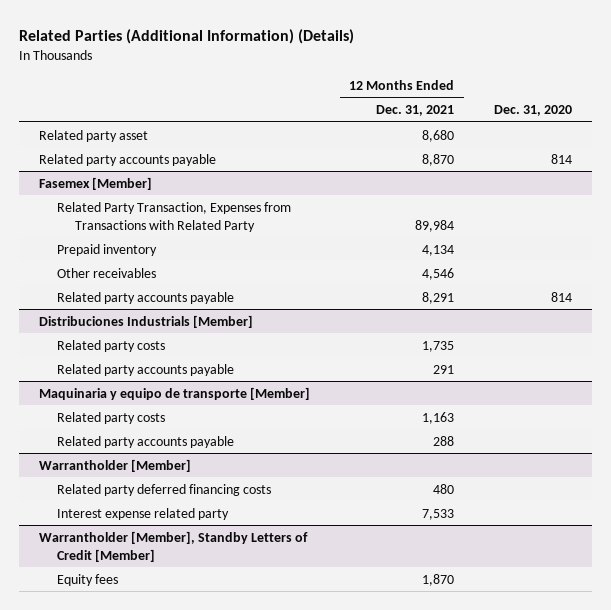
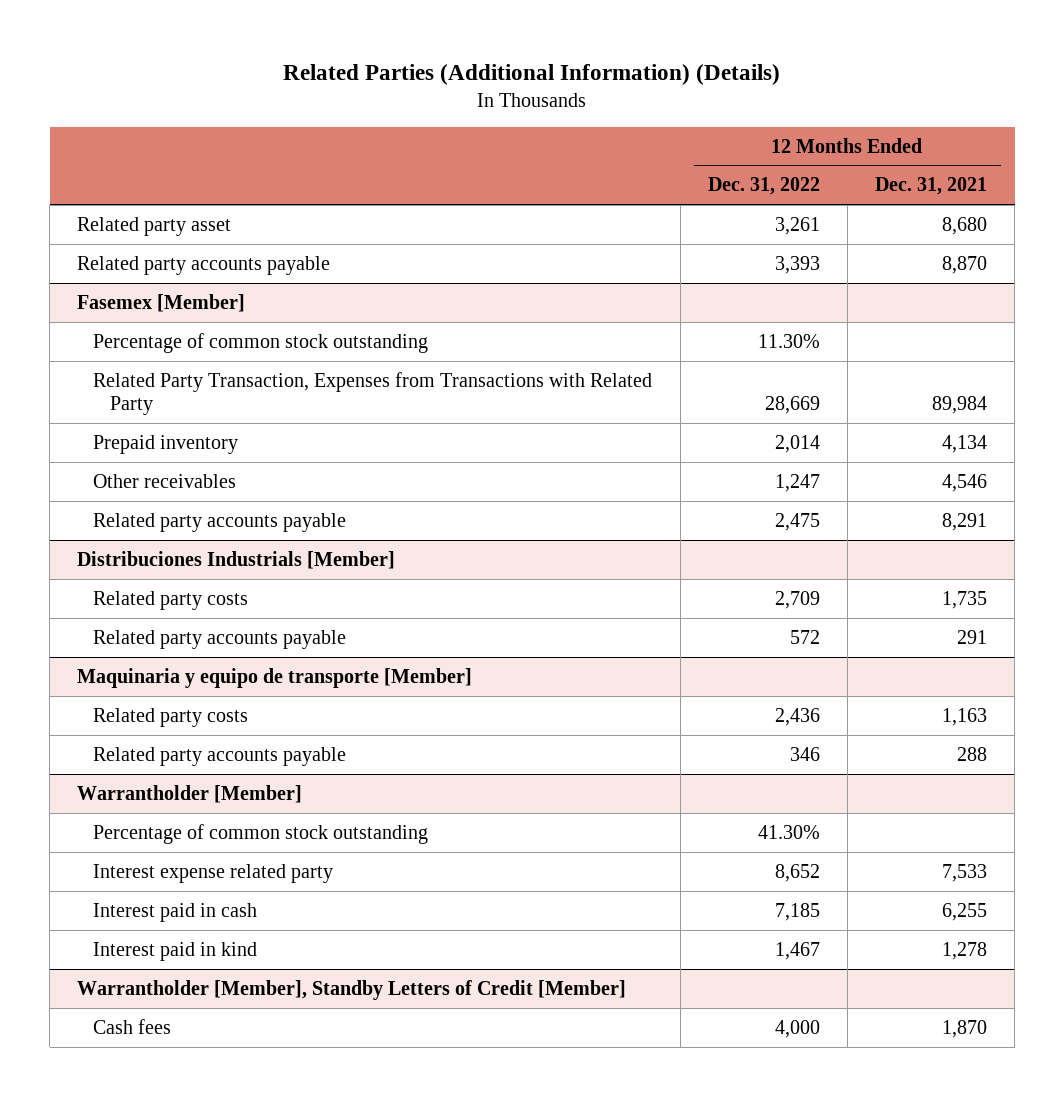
- | 12 Months Ended Dec. 31, 2021 | Dec. 31, 2020
+ | 12 Months Ended Dec. 31, 2022 | 12 Months Ended Dec. 31, 2021
@ Fasemex [Member]
+ Percentage of common stock outstanding | 11.30% |
@ Warrantholder [Member]
- Related party deferred financing costs | 480 |
+ Percentage of common stock outstanding | 41.30% |
+ Interest paid in cash | 7,185 | 6,255
+ Interest paid in kind | 1,467 | 1,278
@ Warrantholder [Member], Standby Letters of Credit [Member]
- Equity fees | 1,870 |
+ Cash fees | 4,000 | 1,870

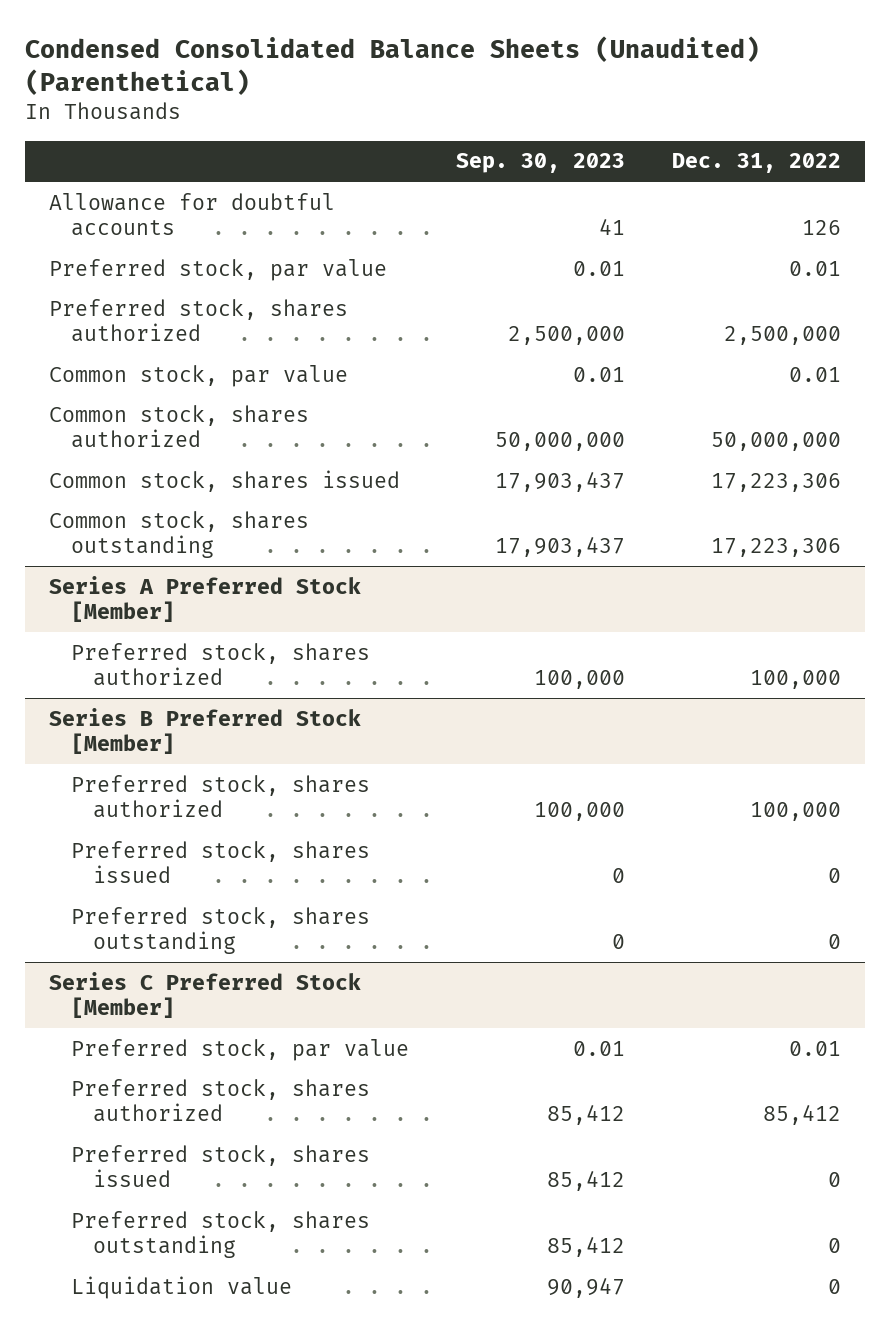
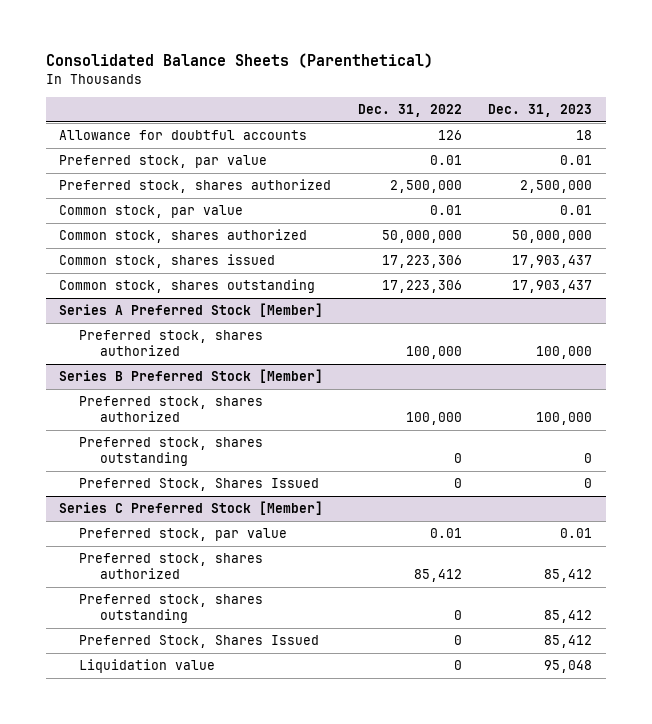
- Condensed Consolidated Balance Sheets (Unaudited) (Parenthetical)
+ Consolidated Balance Sheets (Parenthetical)
- | Sep. 30, 2023 | Dec. 31, 2022
+ | Dec. 31, 2022 | Dec. 31, 2023
@ Series B Preferred Stock [Member]
- Preferred stock, shares issued | 0 | 0
+ Preferred Stock, Shares Issued | 0 | 0
@ Series C Preferred Stock [Member]
- Preferred stock, shares issued | 85,412 | 0
+ Preferred Stock, Shares Issued | 0 | 85,412

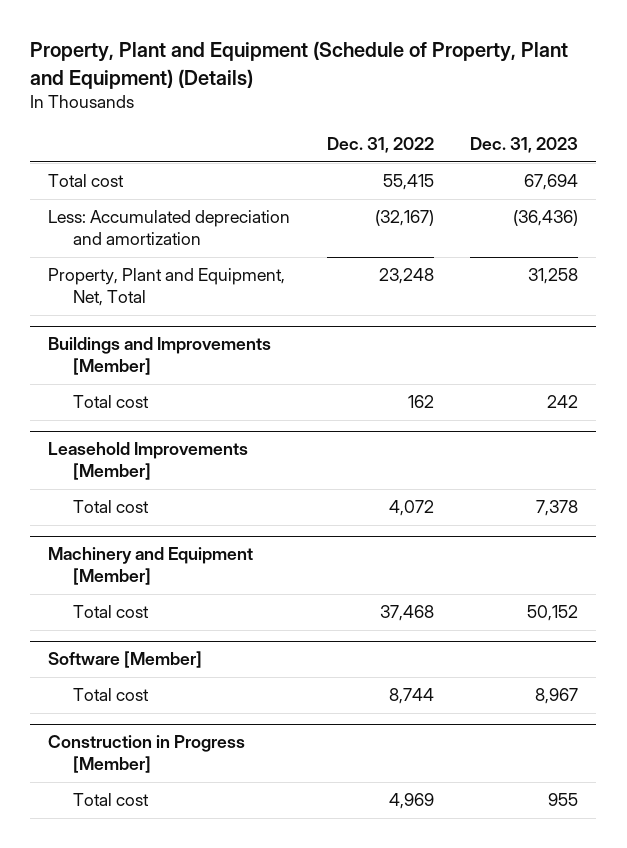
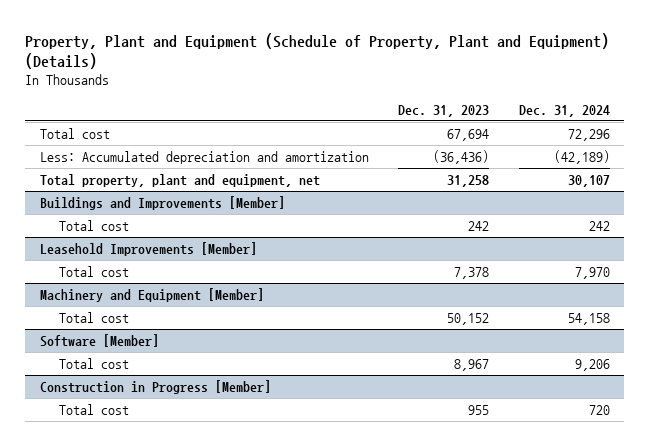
- | Dec. 31, 2022 | Dec. 31, 2023
+ | Dec. 31, 2023 | Dec. 31, 2024
- Property, Plant and Equipment, Net, Total | 23,248 | 31,258
+ Total property, plant and equipment, net | 31,258 | 30,107

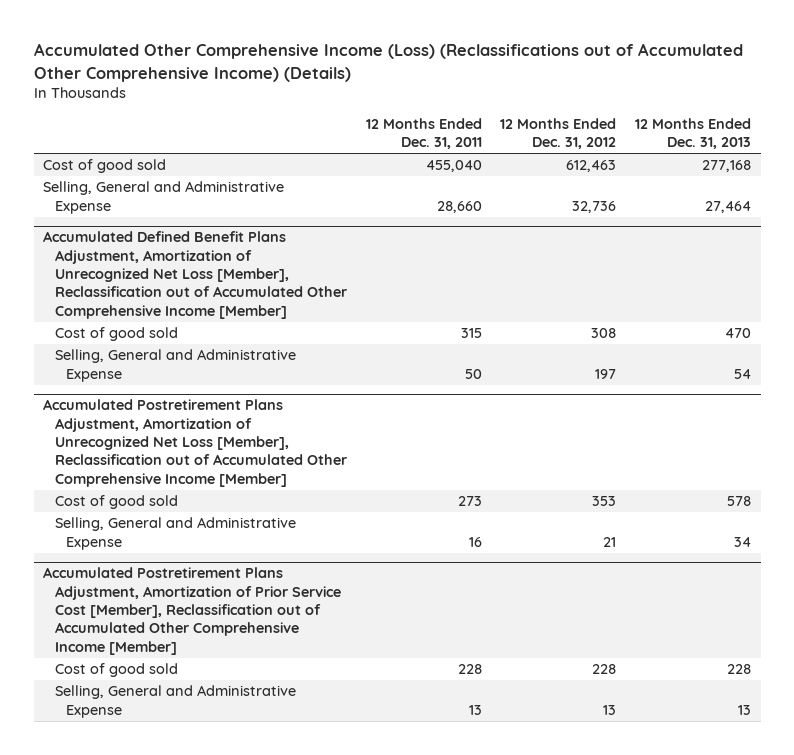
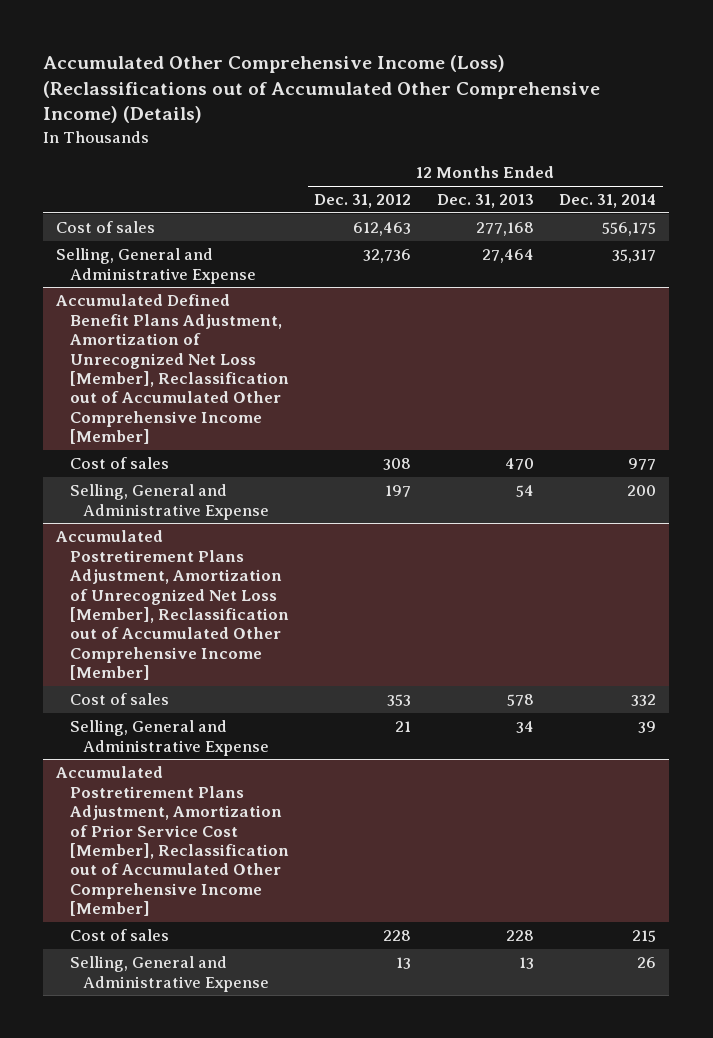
- | 12 Months Ended Dec. 31, 2011 | 12 Months Ended Dec. 31, 2012 | 12 Months Ended Dec. 31, 2013
+ | 12 Months Ended Dec. 31, 2012 | 12 Months Ended Dec. 31, 2013 | 12 Months Ended Dec. 31, 2014
- Cost of good sold | 455,040 | 612,463 | 277,168
+ Cost of sales | 612,463 | 277,168 | 556,175
@ Accumulated Defined Benefit Plans Adjustment, Amortization of Unrecognized Net Loss [Member], Reclassification out of Accumulated Other Comprehensive Income [Member]
- Cost of good sold | 315 | 308 | 470
+ Cost of sales | 308 | 470 | 977
@ Accumulated Postretirement Plans Adjustment, Amortization of Unrecognized Net Loss [Member], Reclassification out of Accumulated Other Comprehensive Income [Member]
- Cost of good sold | 273 | 353 | 578
+ Cost of sales | 353 | 578 | 332
@ Accumulated Postretirement Plans Adjustment, Amortization of Prior Service Cost [Member], Reclassification out of Accumulated Other Comprehensive Income [Member]
- Cost of good sold | 228 | 228 | 228
+ Cost of sales | 228 | 228 | 215

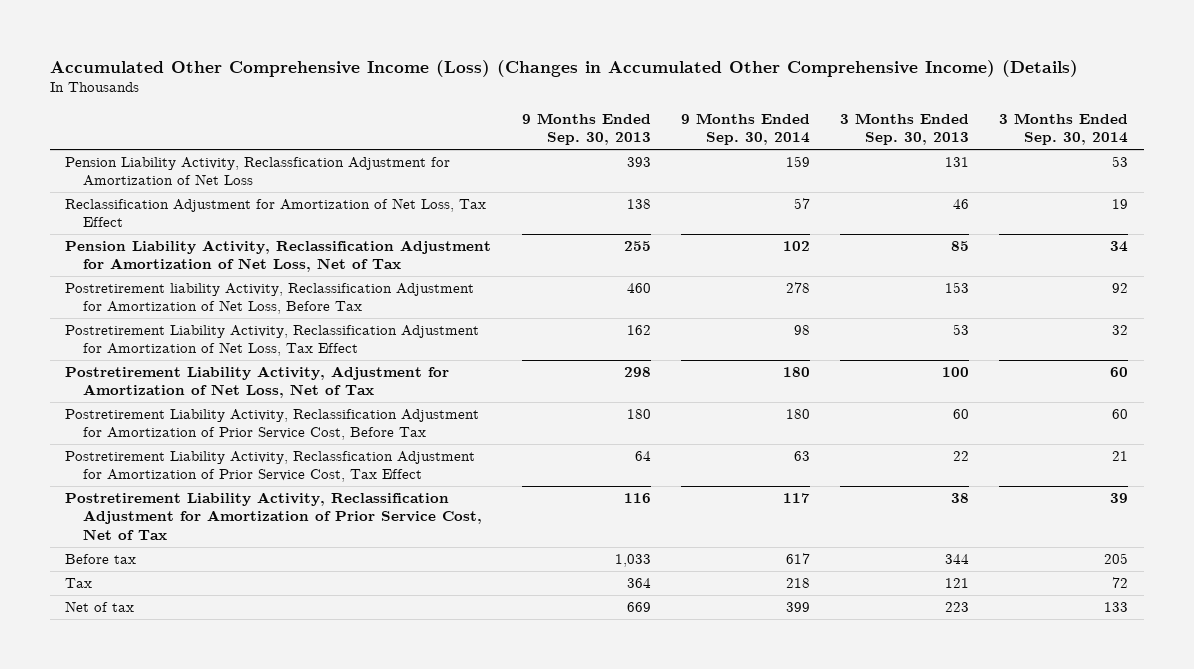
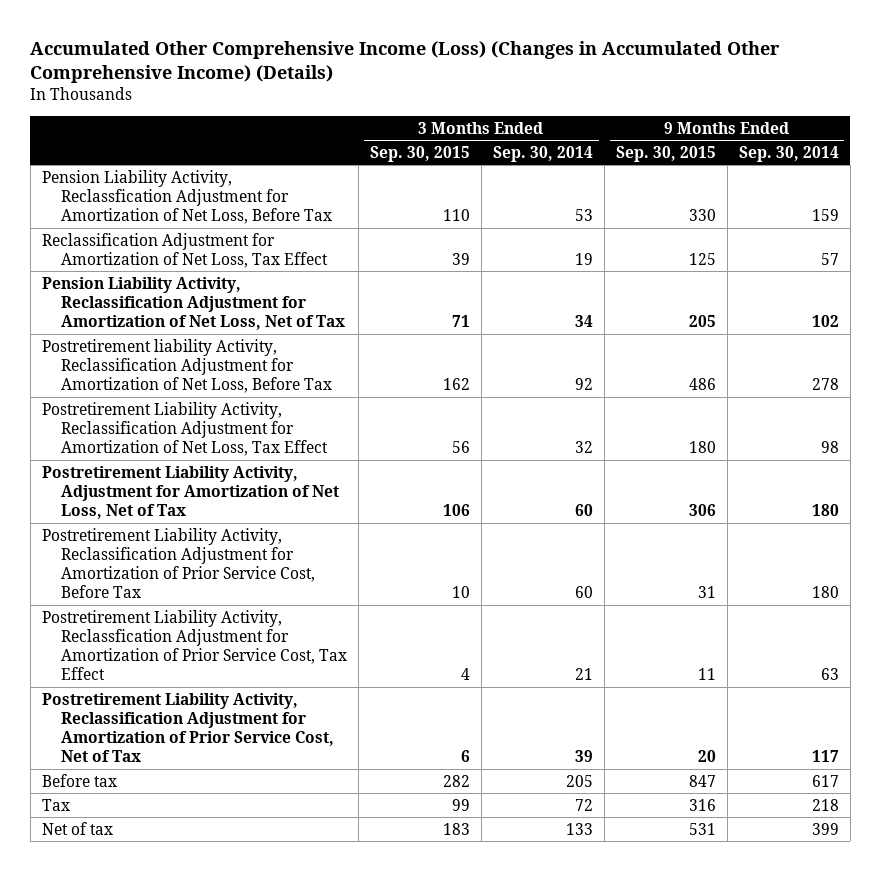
- | 9 Months Ended Sep. 30, 2013 | 9 Months Ended Sep. 30, 2014 | 3 Months Ended Sep. 30, 2013 | 3 Months Ended Sep. 30, 2014
+ | 3 Months Ended Sep. 30, 2015 | 3 Months Ended Sep. 30, 2014 | 9 Months Ended Sep. 30, 2015 | 9 Months Ended Sep. 30, 2014
- Pension Liability Activity, Reclassfication Adjustment for Amortization of Net Loss | 393 | 159 | 131 | 53
+ Pension Liability Activity, Reclassfication Adjustment for Amortization of Net Loss, Before Tax | 110 | 53 | 330 | 159

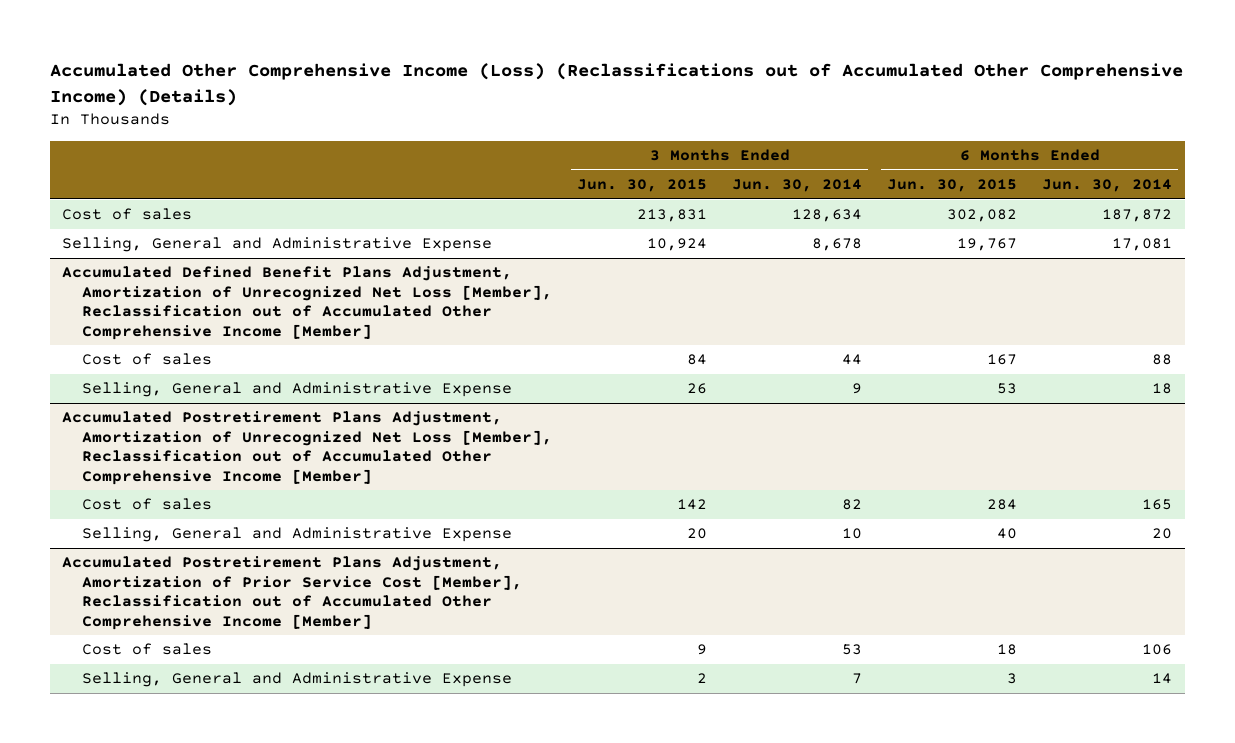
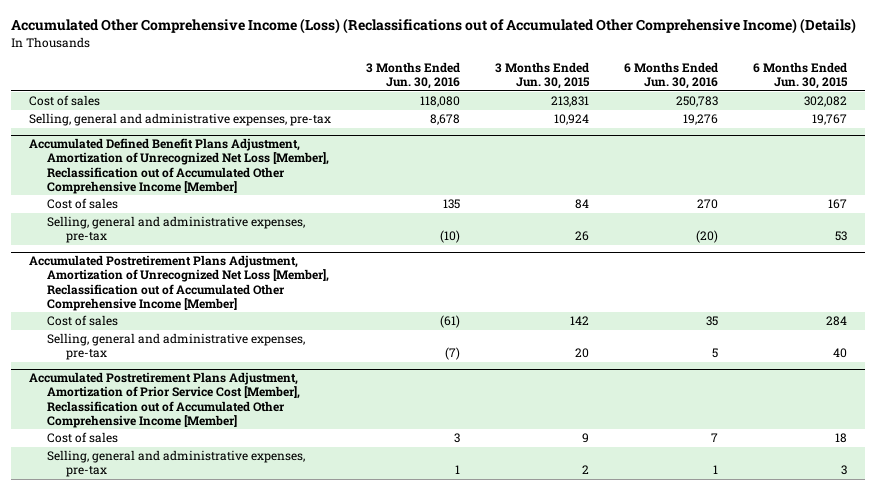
- | 3 Months Ended Jun. 30, 2015 | 3 Months Ended Jun. 30, 2014 | 6 Months Ended Jun. 30, 2015 | 6 Months Ended Jun. 30, 2014
+ | 3 Months Ended Jun. 30, 2016 | 3 Months Ended Jun. 30, 2015 | 6 Months Ended Jun. 30, 2016 | 6 Months Ended Jun. 30, 2015
- Selling, General and Administrative Expense | 10,924 | 8,678 | 19,767 | 17,081
+ Selling, general and administrative expenses, pre-tax | 8,678 | 10,924 | 19,276 | 19,767
@ Accumulated Defined Benefit Plans Adjustment, Amortization of Unrecognized Net Loss [Member], Reclassification out of Accumulated Other Comprehensive Income [Member]
- Selling, General and Administrative Expense | 26 | 9 | 53 | 18
+ Selling, general and administrative expenses, pre-tax | (10) | 26 | (20) | 53
@ Accumulated Postretirement Plans Adjustment, Amortization of Unrecognized Net Loss [Member], Reclassification out of Accumulated Other Comprehensive Income [Member]
- Selling, General and Administrative Expense | 20 | 10 | 40 | 20
+ Selling, general and administrative expenses, pre-tax | (7) | 20 | 5 | 40
@ Accumulated Postretirement Plans Adjustment, Amortization of Prior Service Cost [Member], Reclassification out of Accumulated Other Comprehensive Income [Member]
- Selling, General and Administrative Expense | 2 | 7 | 3 | 14
+ Selling, general and administrative expenses, pre-tax | 1 | 2 | 1 | 3

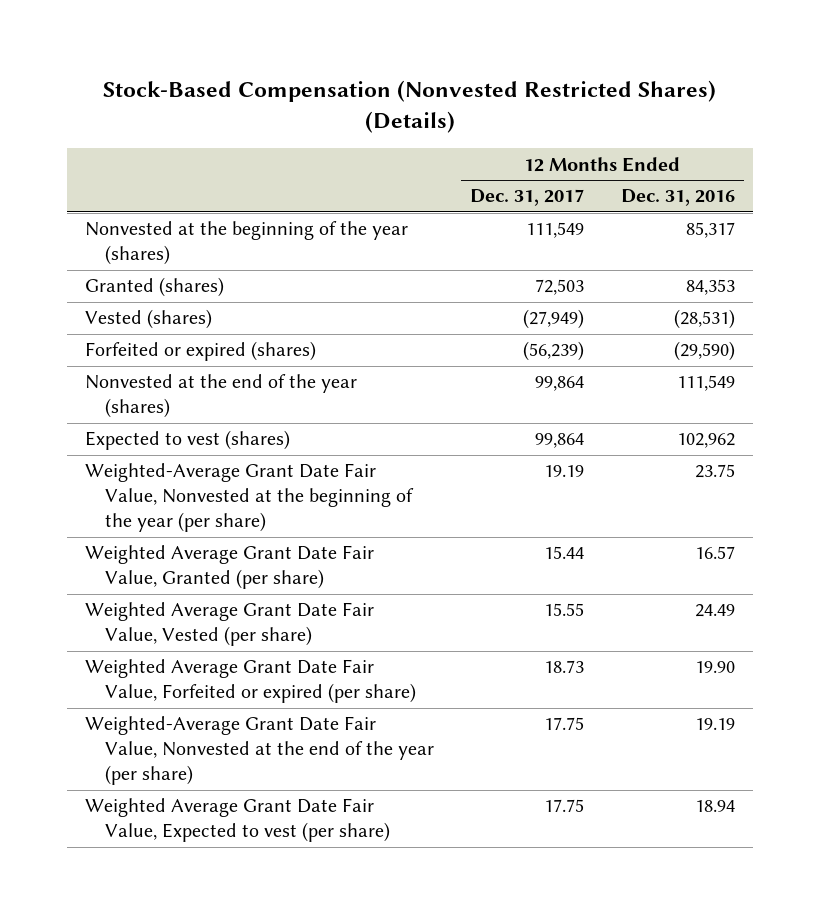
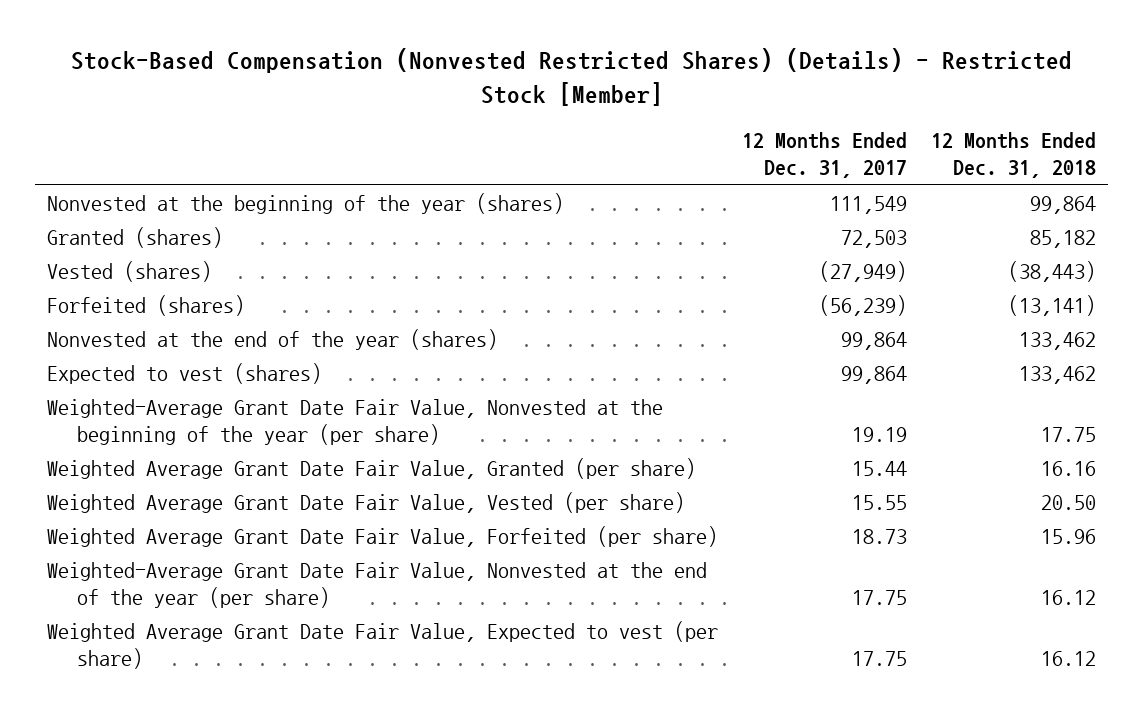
- Stock-Based Compensation (Nonvested Restricted Shares) (Details)
+ Stock-Based Compensation (Nonvested Restricted Shares) (Details) - Restricted Stock [Member]
- | 12 Months Ended Dec. 31, 2017 | 12 Months Ended Dec. 31, 2016
+ | 12 Months Ended Dec. 31, 2017 | 12 Months Ended Dec. 31, 2018
- Forfeited or expired (shares) | (56,239) | (29,590)
+ Forfeited (shares) | (56,239) | (13,141)
- Weighted Average Grant Date Fair Value, Forfeited or expired (per share) | 18.73 | 19.90
+ Weighted Average Grant Date Fair Value, Forfeited (per share) | 18.73 | 15.96

